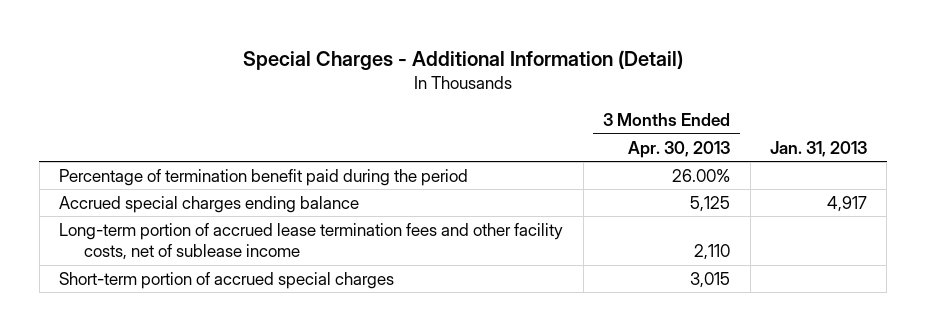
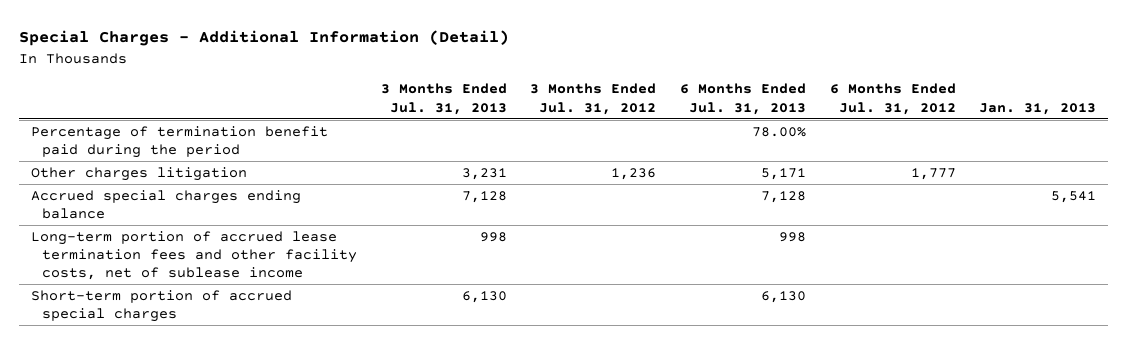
- | 3 Months Ended Apr. 30, 2013 | Jan. 31, 2013
+ | 3 Months Ended Jul. 31, 2013 | 3 Months Ended Jul. 31, 2012 | 6 Months Ended Jul. 31, 2013 | 6 Months Ended Jul. 31, 2012 | Jan. 31, 2013
- Accrued special charges ending balance | 5,125 | 4,917
+ Other charges litigation | 3,231 | 1,236 | 5,171 | 1,777 |
+ Accrued special charges ending balance | 7,128 | | 7,128 | | 5,541

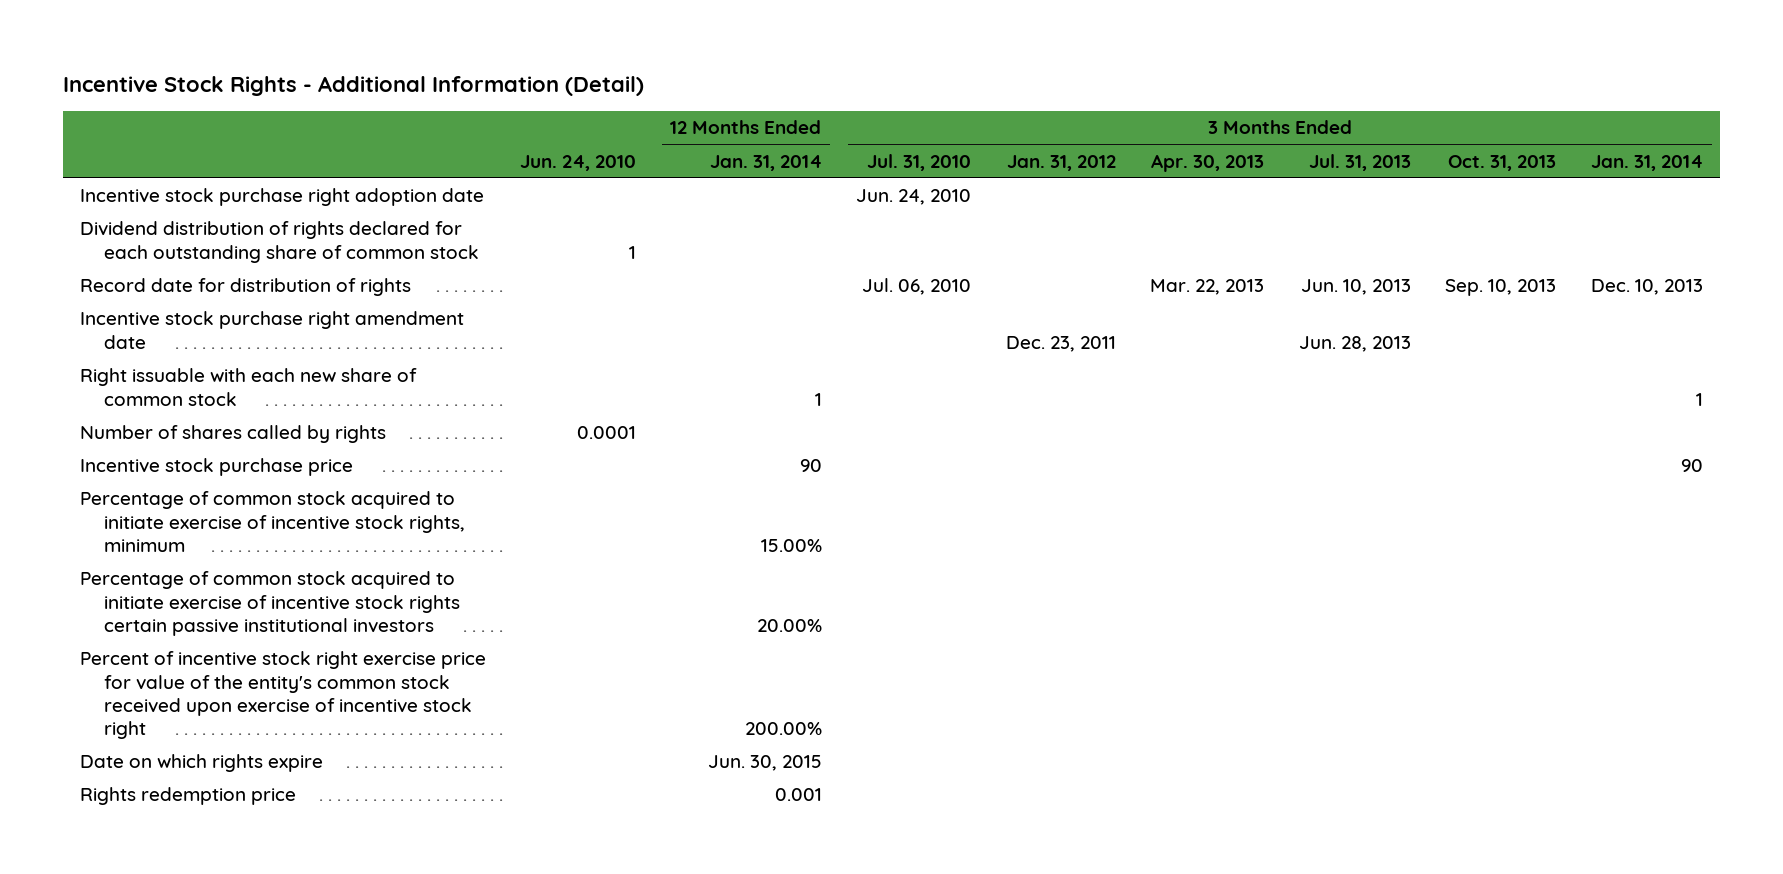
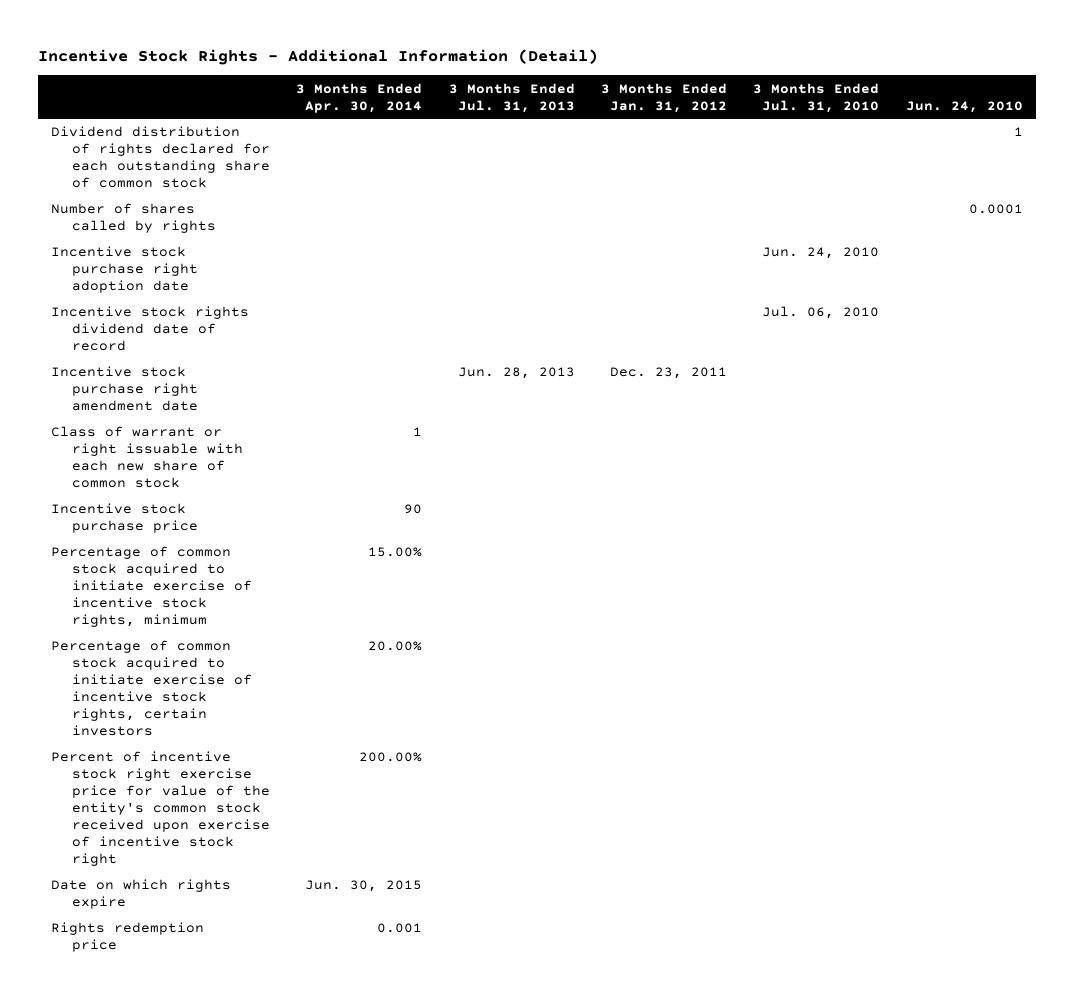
- | Jun. 24, 2010 | 12 Months Ended Jan. 31, 2014 | 3 Months Ended Jul. 31, 2010 | 3 Months Ended Jan. 31, 2012 | 3 Months Ended Apr. 30, 2013 | 3 Months Ended Jul. 31, 2013 | 3 Months Ended Oct. 31, 2013 | 3 Months Ended Jan. 31, 2014
+ | 3 Months Ended Apr. 30, 2014 | 3 Months Ended Jul. 31, 2013 | 3 Months Ended Jan. 31, 2012 | 3 Months Ended Jul. 31, 2010 | Jun. 24, 2010
- Record date for distribution of rights | | | Jul. 06, 2010 | | Mar. 22, 2013 | Jun. 10, 2013 | Sep. 10, 2013 | Dec. 10, 2013
- Right issuable with each new share of common stock | | 1 | | | | | | 1
moved down: Incentive stock purchase right adoption date | | | | Jun. 24, 2010 |
+ Incentive stock rights dividend date of record | | | | Jul. 06, 2010 |
moved down: Incentive stock purchase right amendment date | | Jun. 28, 2013 | Dec. 23, 2011 | |
+ Class of warrant or right issuable with each new share of common stock | 1 | | | |
- Percentage of common stock acquired to initiate exercise of incentive stock rights certain passive institutional investors | | 20.00% | | | | | |
+ Percentage of common stock acquired to initiate exercise of incentive stock rights, certain investors | 20.00% | | | |

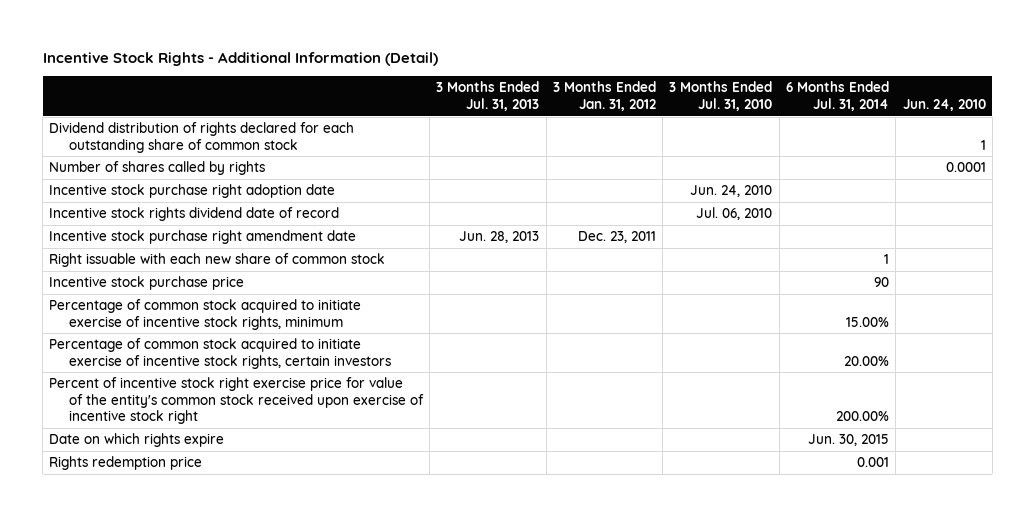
- | 3 Months Ended Apr. 30, 2014 | 3 Months Ended Jul. 31, 2013 | 3 Months Ended Jan. 31, 2012 | 3 Months Ended Jul. 31, 2010 | Jun. 24, 2010
+ | 3 Months Ended Jul. 31, 2013 | 3 Months Ended Jan. 31, 2012 | 3 Months Ended Jul. 31, 2010 | 6 Months Ended Jul. 31, 2014 | Jun. 24, 2010
- Class of warrant or right issuable with each new share of common stock | 1 | | | |
+ Right issuable with each new share of common stock | | | | 1 |

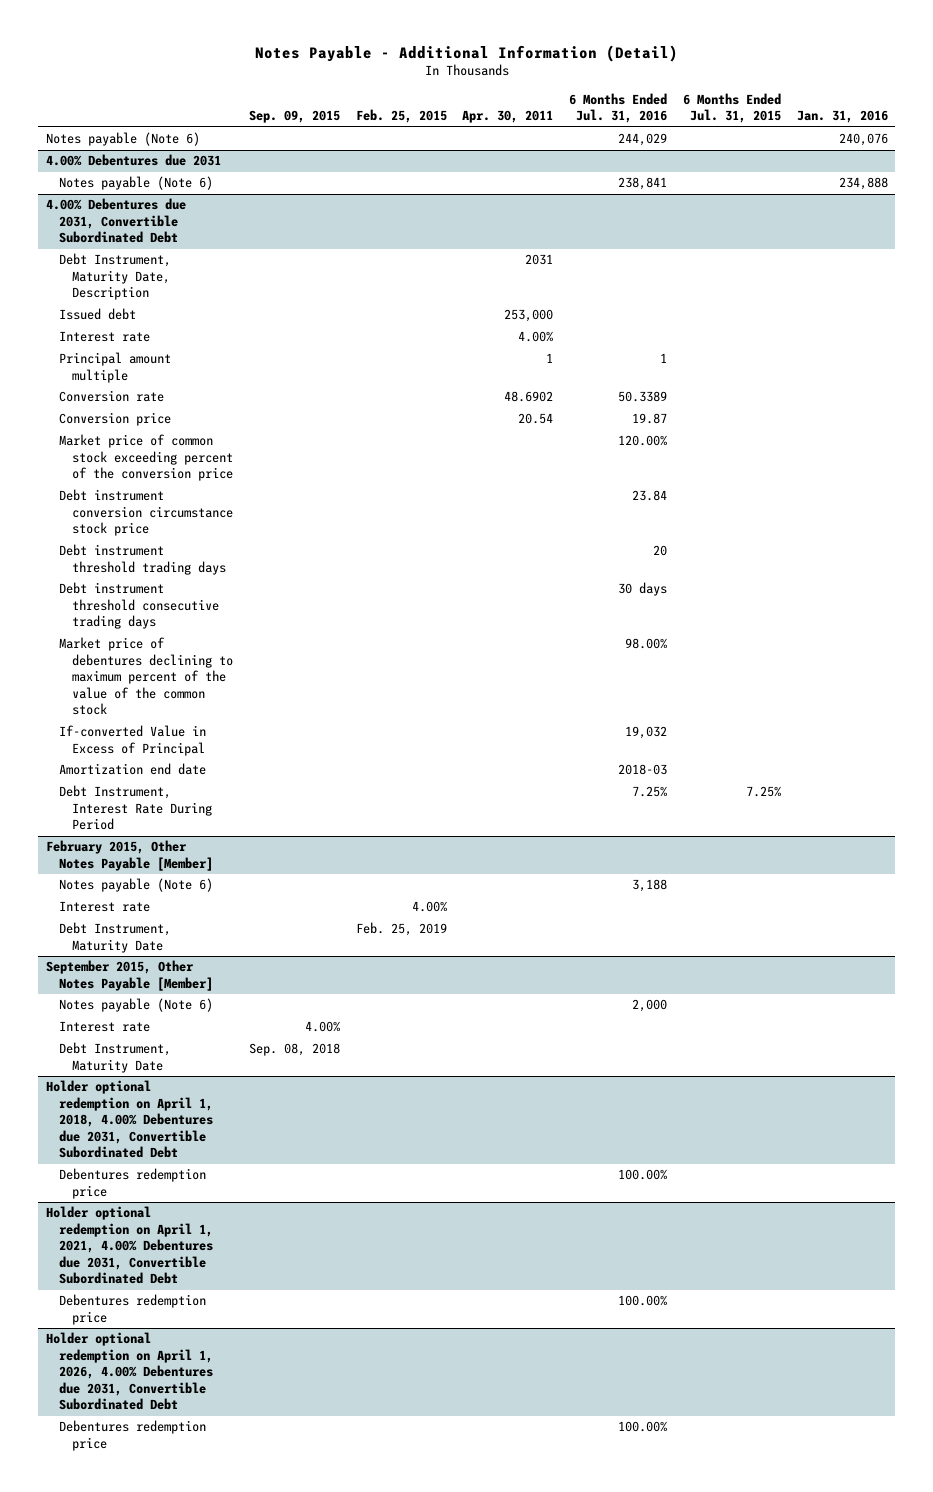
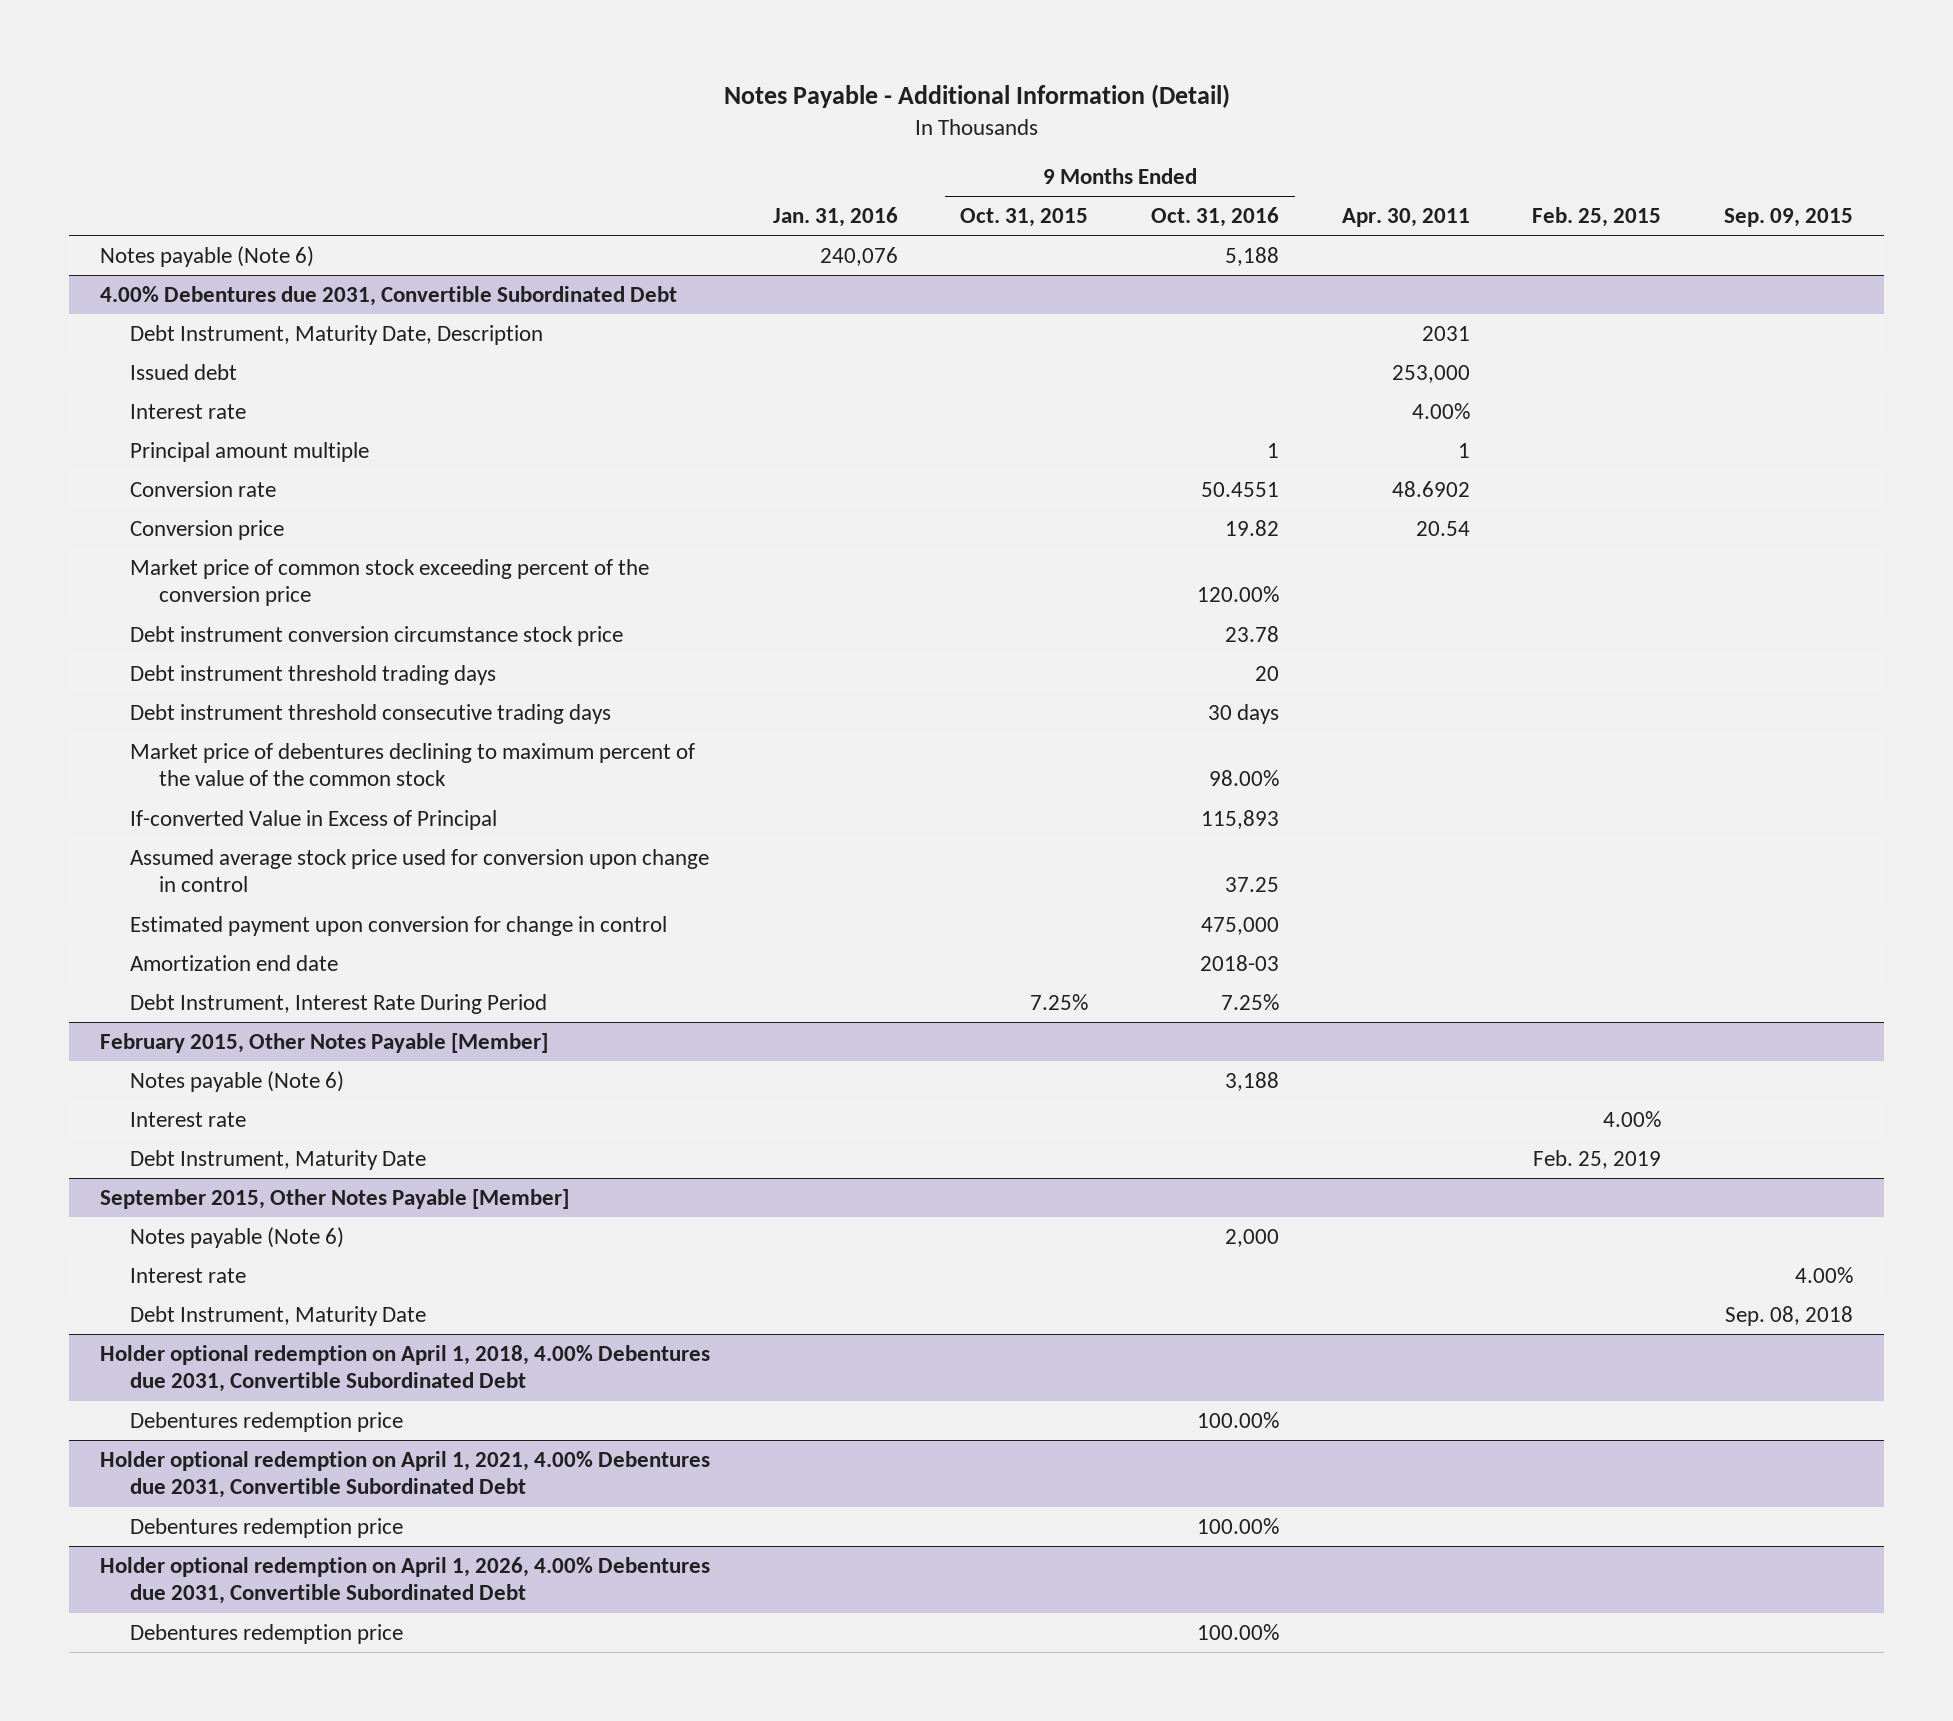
- | Sep. 09, 2015 | Feb. 25, 2015 | Apr. 30, 2011 | 6 Months Ended Jul. 31, 2016 | 6 Months Ended Jul. 31, 2015 | Jan. 31, 2016
+ | Jan. 31, 2016 | 9 Months Ended Oct. 31, 2015 | 9 Months Ended Oct. 31, 2016 | Apr. 30, 2011 | Feb. 25, 2015 | Sep. 09, 2015
- 4.00% Debentures due 2031
- Notes payable (Note 6) | | | | 238,841 | | 234,888
@ 4.00% Debentures due 2031, Convertible Subordinated Debt
+ Assumed average stock price used for conversion upon change in control | | | 37.25 | | |
+ Estimated payment upon conversion for change in control | | | 475,000 | | |

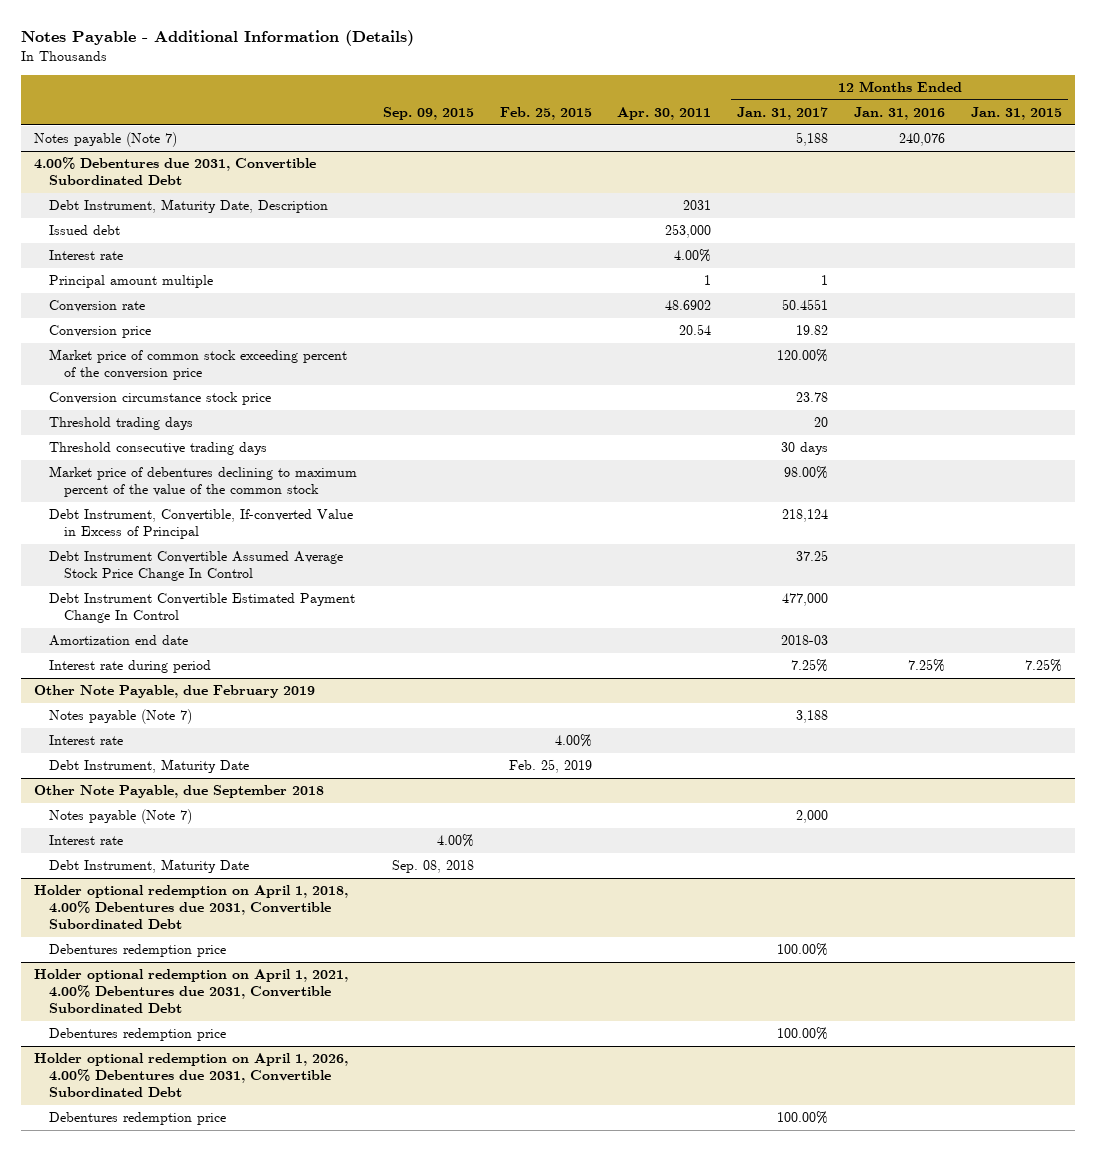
- Notes Payable - Additional Information (Detail)
+ Notes Payable - Additional Information (Details)
- | Jan. 31, 2016 | 9 Months Ended Oct. 31, 2015 | 9 Months Ended Oct. 31, 2016 | Apr. 30, 2011 | Feb. 25, 2015 | Sep. 09, 2015
+ | Sep. 09, 2015 | Feb. 25, 2015 | Apr. 30, 2011 | 12 Months Ended Jan. 31, 2017 | 12 Months Ended Jan. 31, 2016 | 12 Months Ended Jan. 31, 2015
- Notes payable (Note 6) | 240,076 | | 5,188 | | |
+ Notes payable (Note 7) | | | | 5,188 | 240,076 |
@ 4.00% Debentures due 2031, Convertible Subordinated Debt
- Debt instrument conversion circumstance stock price | | | 23.78 | | |
- Debt instrument threshold trading days | | | 20 | | |
- Debt instrument threshold consecutive trading days | | | 30 days | | |
+ Conversion circumstance stock price | | | | 23.78 | |
+ Threshold trading days | | | | 20 | |
+ Threshold consecutive trading days | | | | 30 days | |
- If-converted Value in Excess of Principal | | | 115,893 | | |
- Assumed average stock price used for conversion upon change in control | | | 37.25 | | |
- Estimated payment upon conversion for change in control | | | 475,000 | | |
+ Debt Instrument, Convertible, If-converted Value in Excess of Principal | | | | 218,124 | |
+ Debt Instrument Convertible Assumed Average Stock Price Change In Control | | | | 37.25 | |
+ Debt Instrument Convertible Estimated Payment Change In Control | | | | 477,000 | |
- Debt Instrument, Interest Rate During Period | | 7.25% | 7.25% | | |
- February 2015, Other Notes Payable [Member]
- Notes payable (Note 6) | | | 3,188 | | |
@ 4.00% Debentures due 2031, Convertible Subordinated Debt
+ Interest rate during period | | | | 7.25% | 7.25% | 7.25%
+ Other Note Payable, due February 2019
+ Notes payable (Note 7) | | | | 3,188 | |
- September 2015, Other Notes Payable [Member]
- Notes payable (Note 6) | | | 2,000 | | |
+ Other Note Payable, due September 2018
+ Notes payable (Note 7) | | | | 2,000 | |

